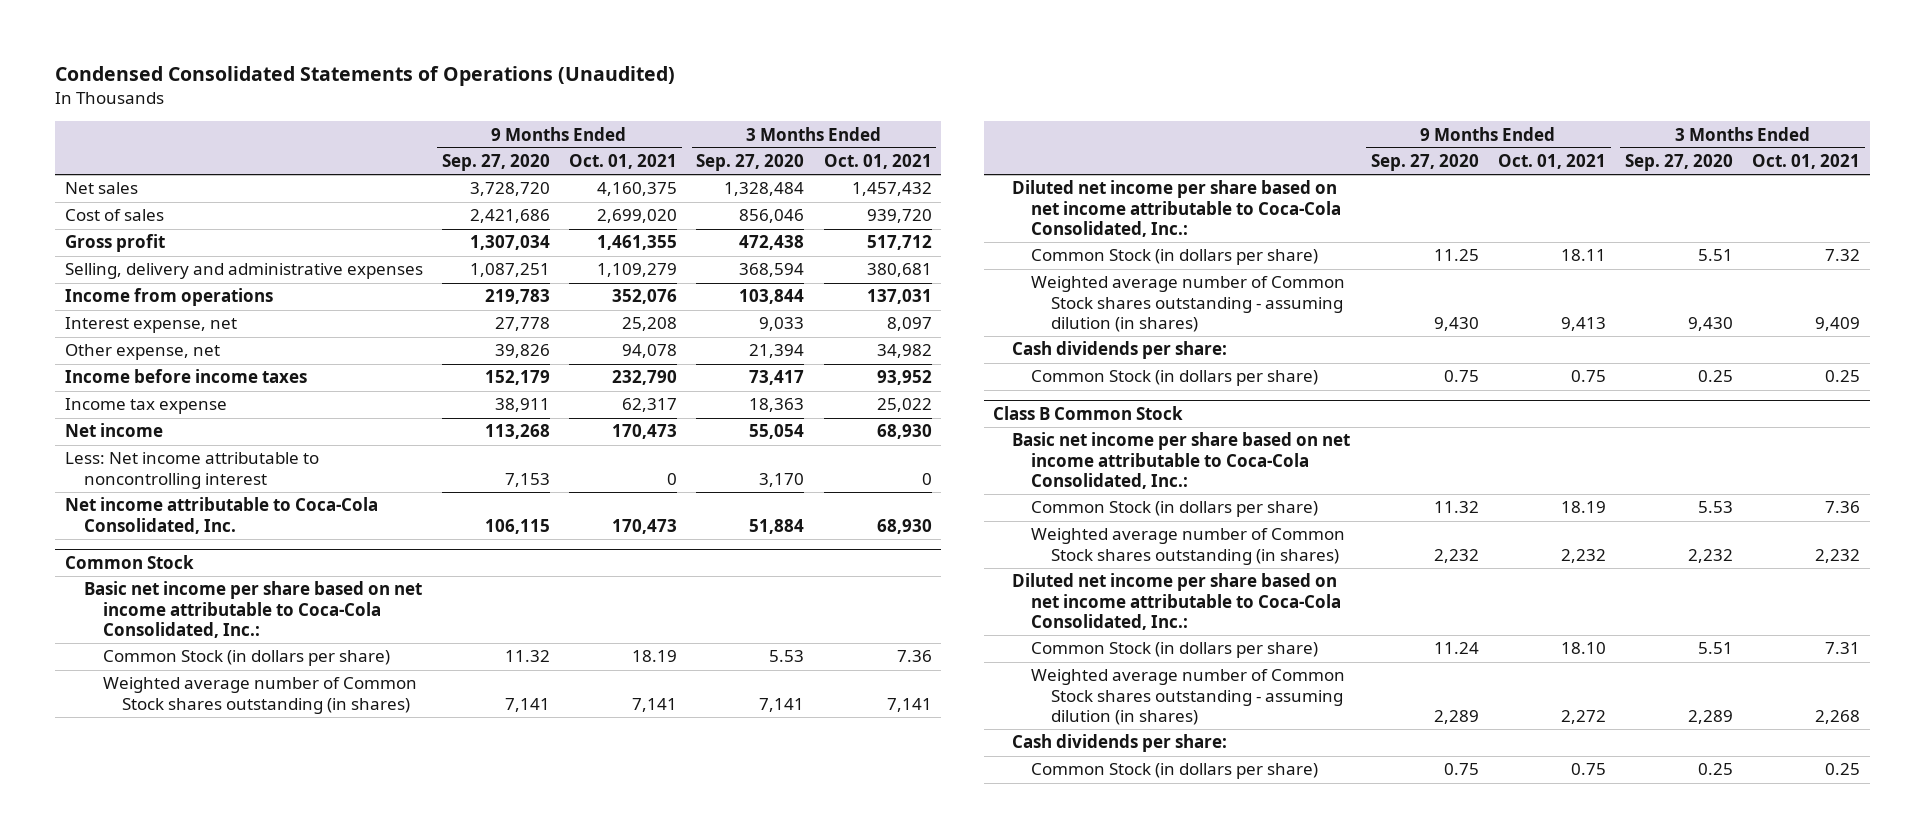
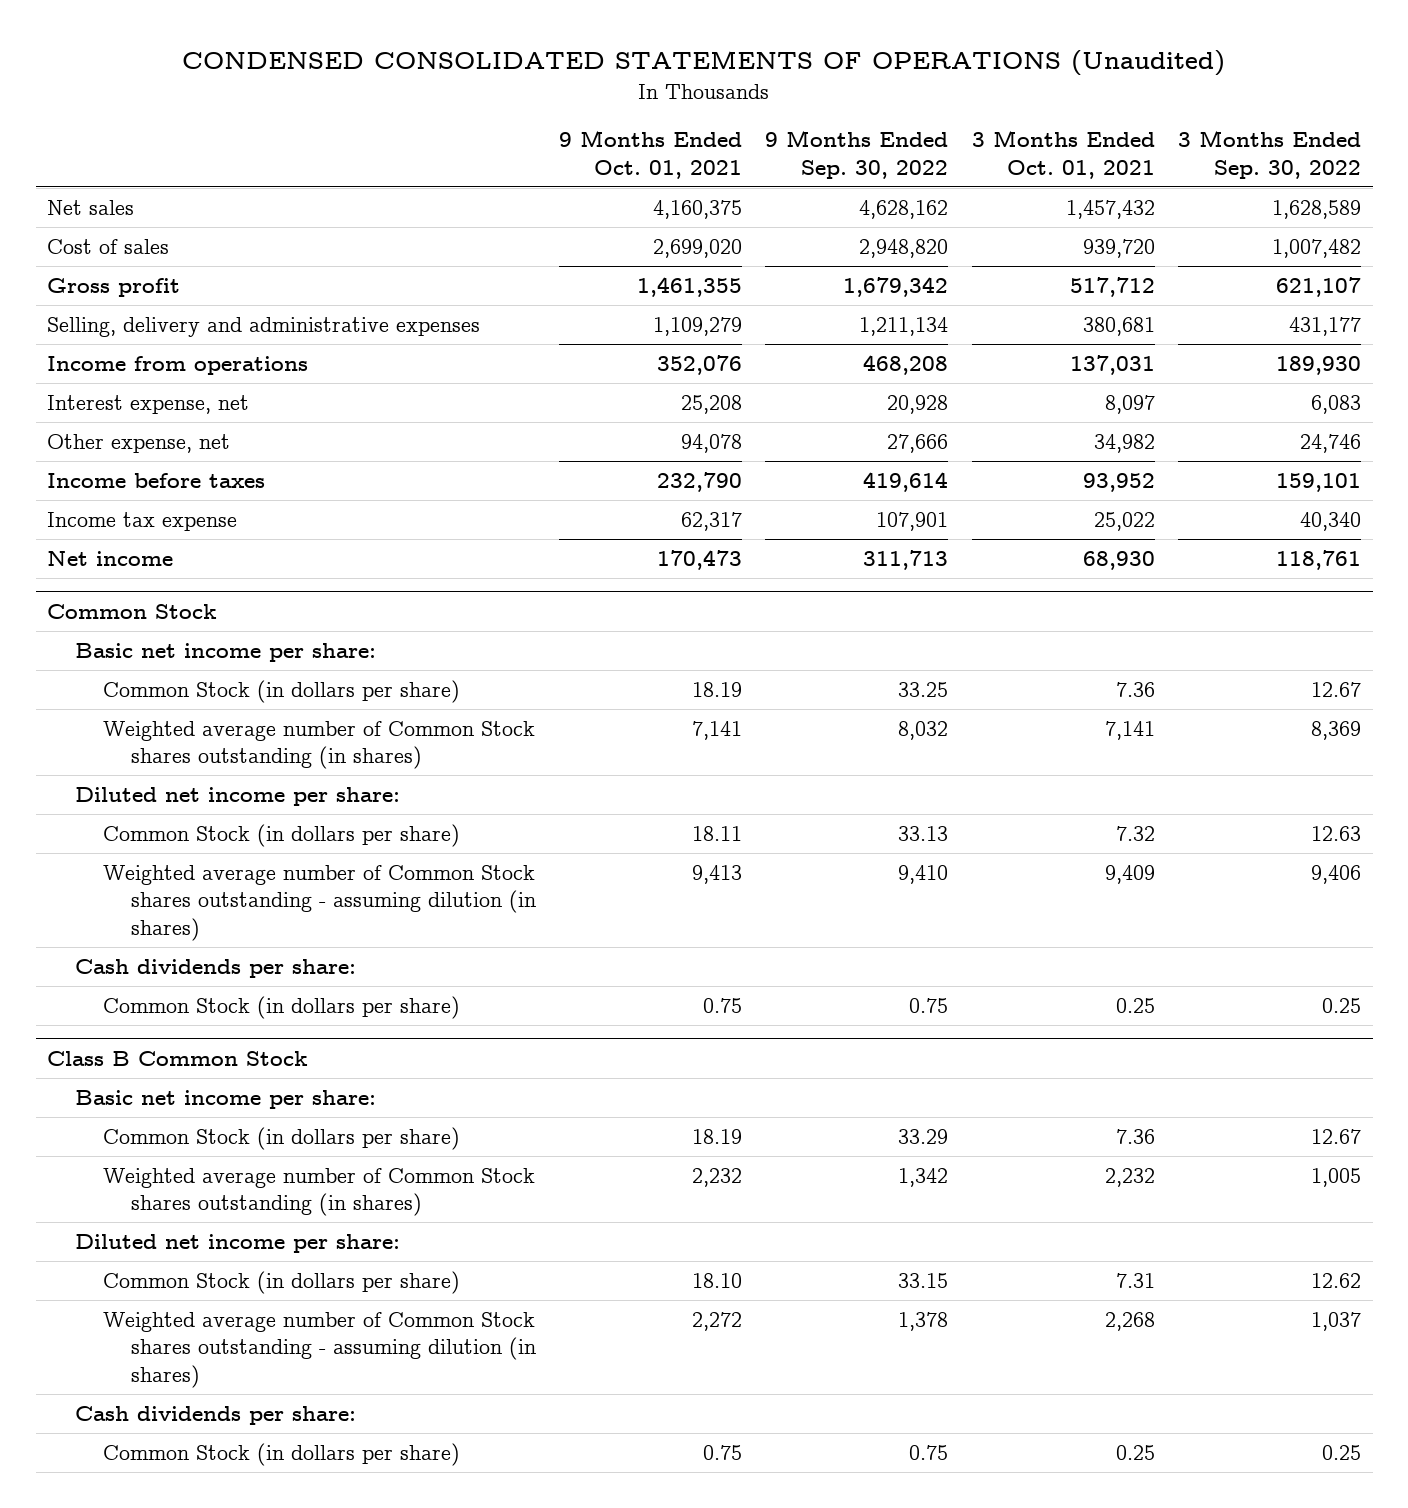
- Condensed Consolidated Statements of Operations (Unaudited)
+ CONDENSED CONSOLIDATED STATEMENTS OF OPERATIONS (Unaudited)
- | 9 Months Ended Sep. 27, 2020 | 9 Months Ended Oct. 01, 2021 | 3 Months Ended Sep. 27, 2020 | 3 Months Ended Oct. 01, 2021
+ | 9 Months Ended Oct. 01, 2021 | 9 Months Ended Sep. 30, 2022 | 3 Months Ended Oct. 01, 2021 | 3 Months Ended Sep. 30, 2022
- Income before income taxes | 152,179 | 232,790 | 73,417 | 93,952
+ Income before taxes | 232,790 | 419,614 | 93,952 | 159,101
- Less: Net income attributable to noncontrolling interest | 7,153 | 0 | 3,170 | 0
- Net income attributable to Coca-Cola Consolidated, Inc. | 106,115 | 170,473 | 51,884 | 68,930
@ Common Stock
- Basic net income per share based on net income attributable to Coca-Cola Consolidated, Inc.:
+ Basic net income per share:
- Diluted net income per share based on net income attributable to Coca-Cola Consolidated, Inc.:
+ Diluted net income per share:
@ Class B Common Stock
- Basic net income per share based on net income attributable to Coca-Cola Consolidated, Inc.:
+ Basic net income per share:
- Diluted net income per share based on net income attributable to Coca-Cola Consolidated, Inc.:
+ Diluted net income per share:

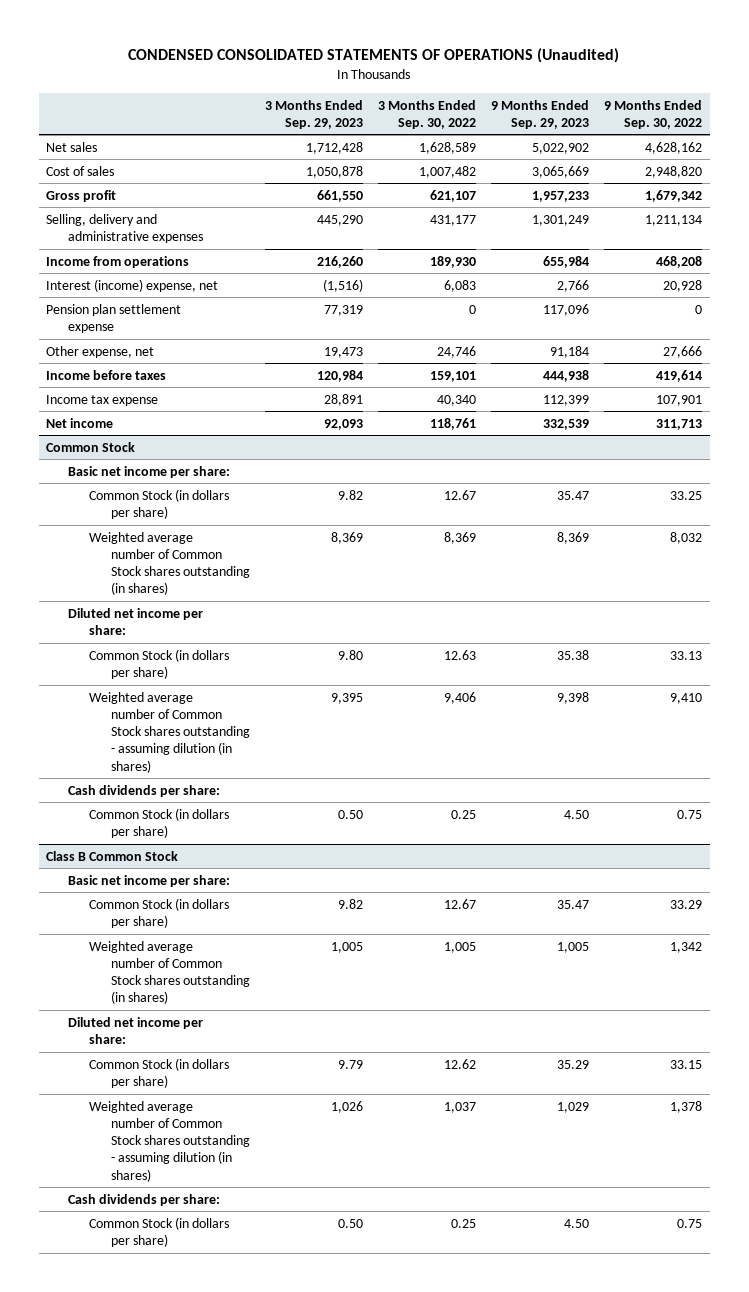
- | 9 Months Ended Oct. 01, 2021 | 9 Months Ended Sep. 30, 2022 | 3 Months Ended Oct. 01, 2021 | 3 Months Ended Sep. 30, 2022
+ | 3 Months Ended Sep. 29, 2023 | 3 Months Ended Sep. 30, 2022 | 9 Months Ended Sep. 29, 2023 | 9 Months Ended Sep. 30, 2022
- Interest expense, net | 25,208 | 20,928 | 8,097 | 6,083
+ Interest (income) expense, net | (1,516) | 6,083 | 2,766 | 20,928
+ Pension plan settlement expense | 77,319 | 0 | 117,096 | 0

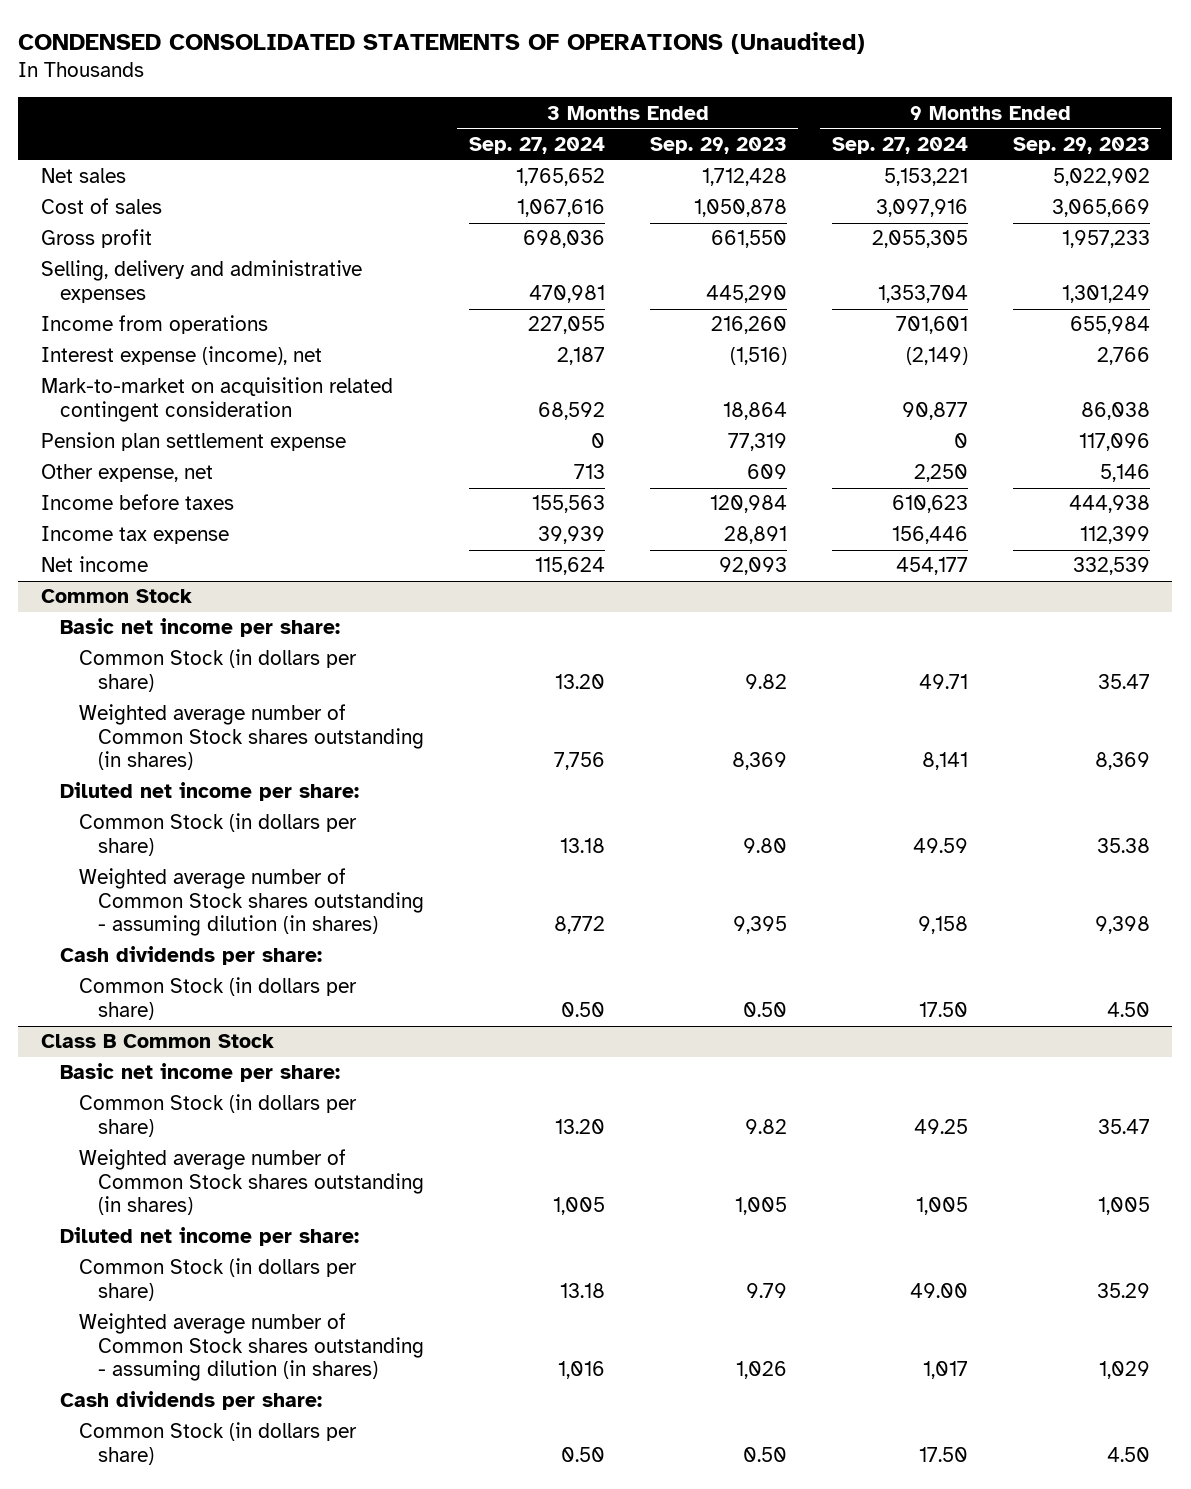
- | 3 Months Ended Sep. 29, 2023 | 3 Months Ended Sep. 30, 2022 | 9 Months Ended Sep. 29, 2023 | 9 Months Ended Sep. 30, 2022
+ | 3 Months Ended Sep. 27, 2024 | 3 Months Ended Sep. 29, 2023 | 9 Months Ended Sep. 27, 2024 | 9 Months Ended Sep. 29, 2023
- Interest (income) expense, net | (1,516) | 6,083 | 2,766 | 20,928
+ Interest expense (income), net | 2,187 | (1,516) | (2,149) | 2,766
+ Mark-to-market on acquisition related contingent consideration | 68,592 | 18,864 | 90,877 | 86,038
- Other expense, net | 19,473 | 24,746 | 91,184 | 27,666
+ Other expense, net | 713 | 609 | 2,250 | 5,146

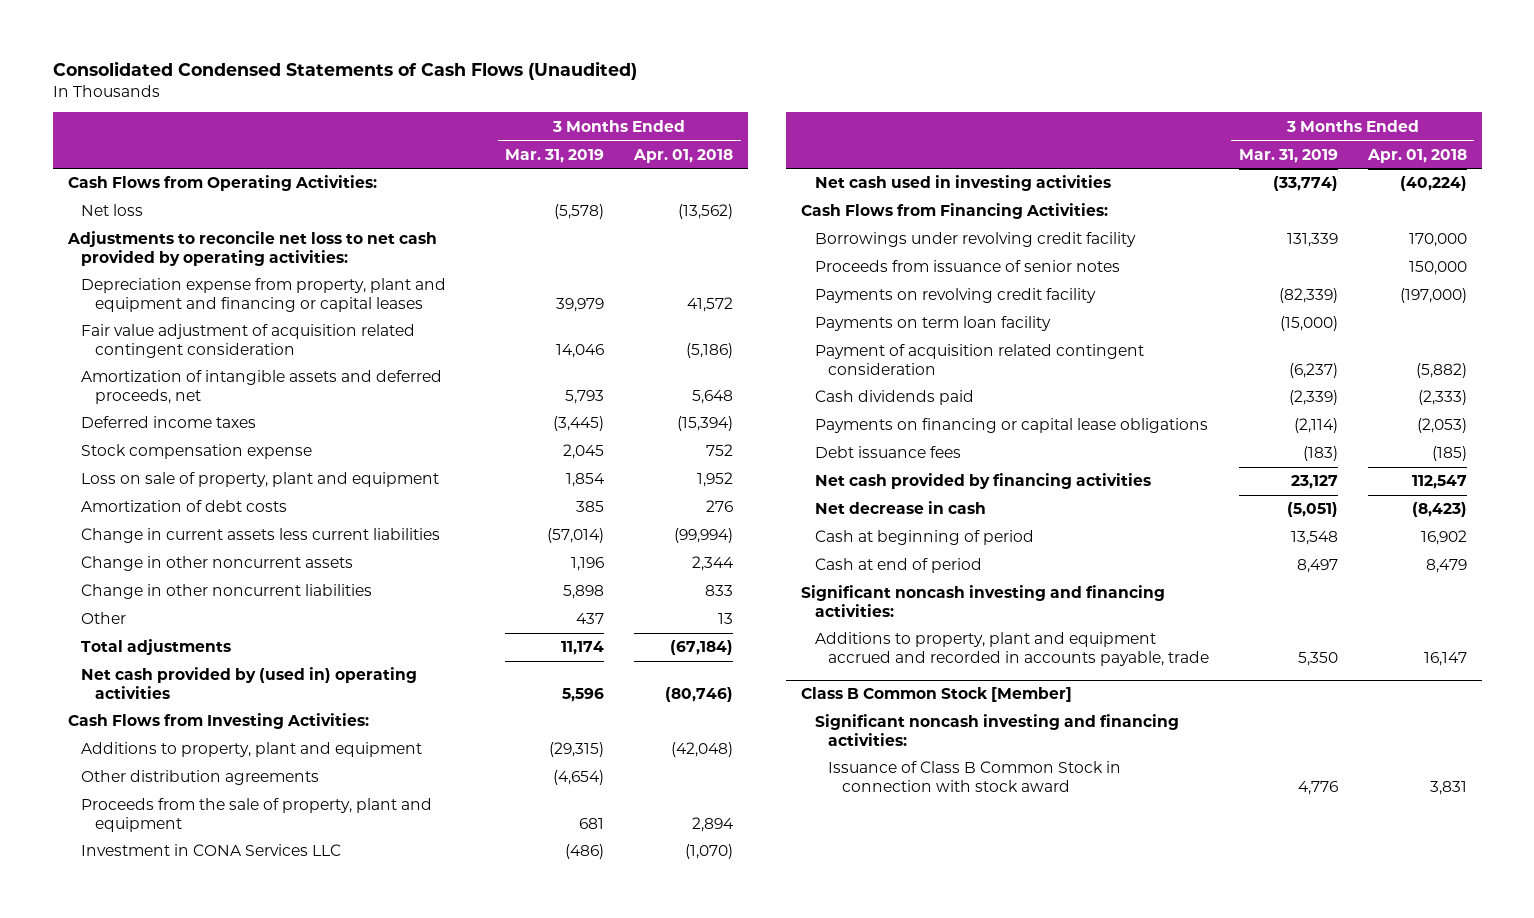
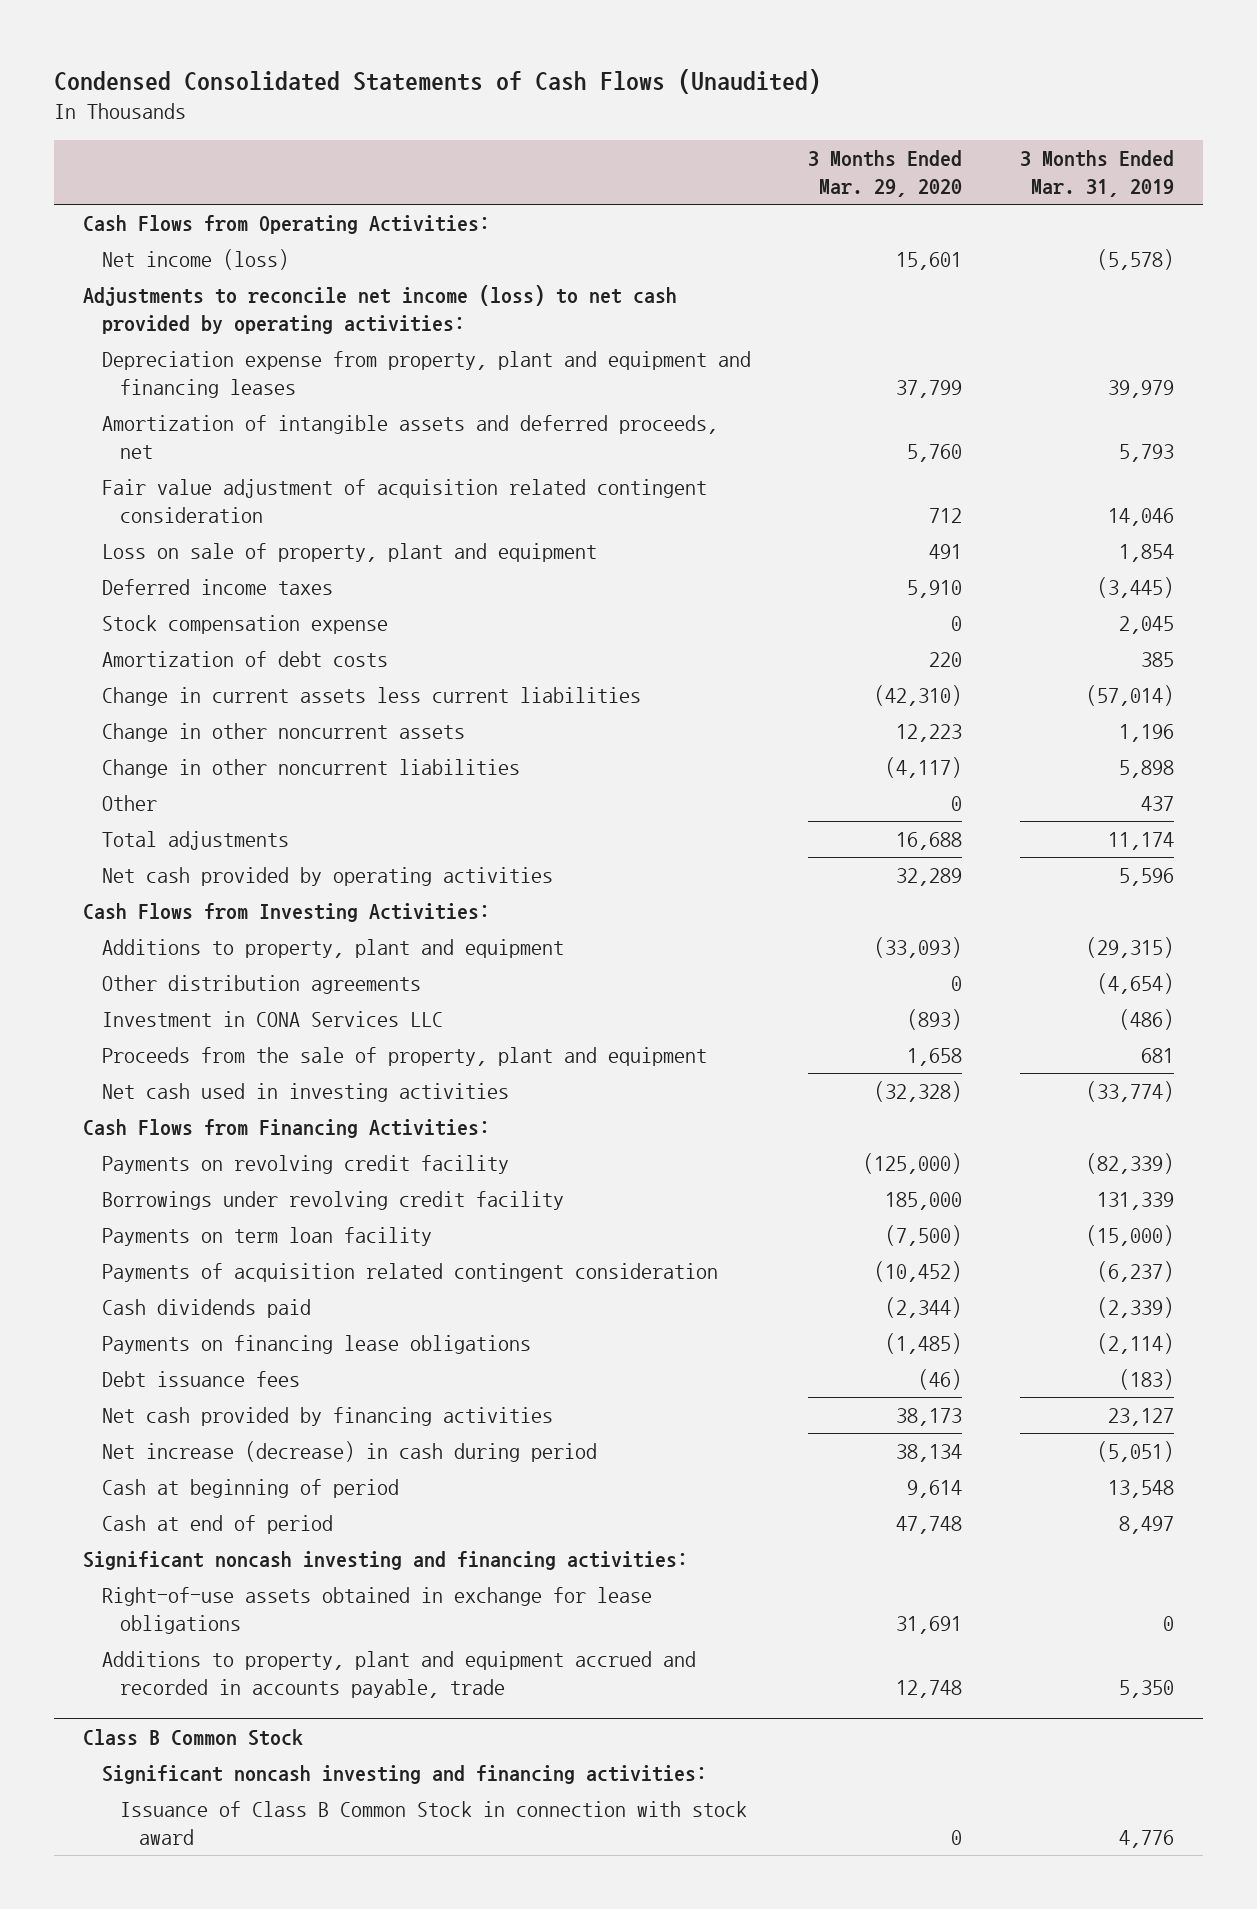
- Consolidated Condensed Statements of Cash Flows (Unaudited)
+ Condensed Consolidated Statements of Cash Flows (Unaudited)
- | 3 Months Ended Mar. 31, 2019 | 3 Months Ended Apr. 01, 2018
+ | 3 Months Ended Mar. 29, 2020 | 3 Months Ended Mar. 31, 2019
- Net loss | (5,578) | (13,562)
- Adjustments to reconcile net loss to net cash provided by operating activities:
- Depreciation expense from property, plant and equipment and financing or capital leases | 39,979 | 41,572
+ Net income (loss) | 15,601 | (5,578)
+ Adjustments to reconcile net income (loss) to net cash provided by operating activities:
+ Depreciation expense from property, plant and equipment and financing leases | 37,799 | 39,979
moved down: Fair value adjustment of acquisition related contingent consideration | 712 | 14,046
moved up: Loss on sale of property, plant and equipment | 491 | 1,854
- Net cash provided by (used in) operating activities | 5,596 | (80,746)
+ Net cash provided by operating activities | 32,289 | 5,596
moved down: Proceeds from the sale of property, plant and equipment | 1,658 | 681
- Proceeds from issuance of senior notes | | 150,000
moved down: Borrowings under revolving credit facility | 185,000 | 131,339
- Payment of acquisition related contingent consideration | (6,237) | (5,882)
+ Payments of acquisition related contingent consideration | (10,452) | (6,237)
- Payments on financing or capital lease obligations | (2,114) | (2,053)
+ Payments on financing lease obligations | (1,485) | (2,114)
- Net decrease in cash | (5,051) | (8,423)
+ Net increase (decrease) in cash during period | 38,134 | (5,051)
+ Right-of-use assets obtained in exchange for lease obligations | 31,691 | 0
- Class B Common Stock [Member]
+ Class B Common Stock

